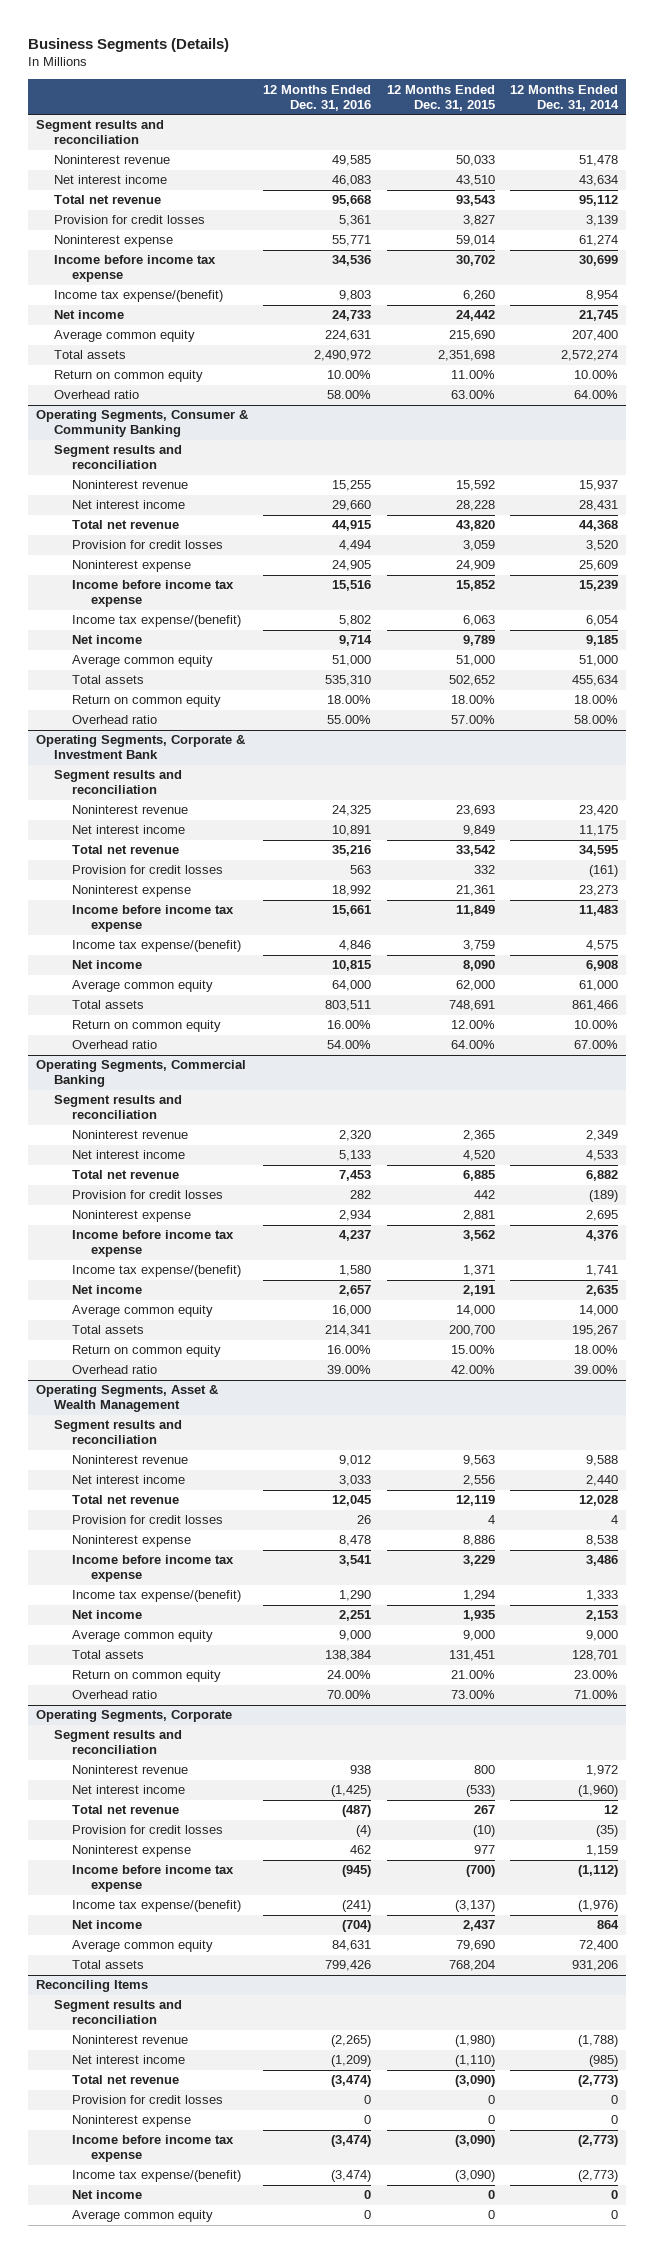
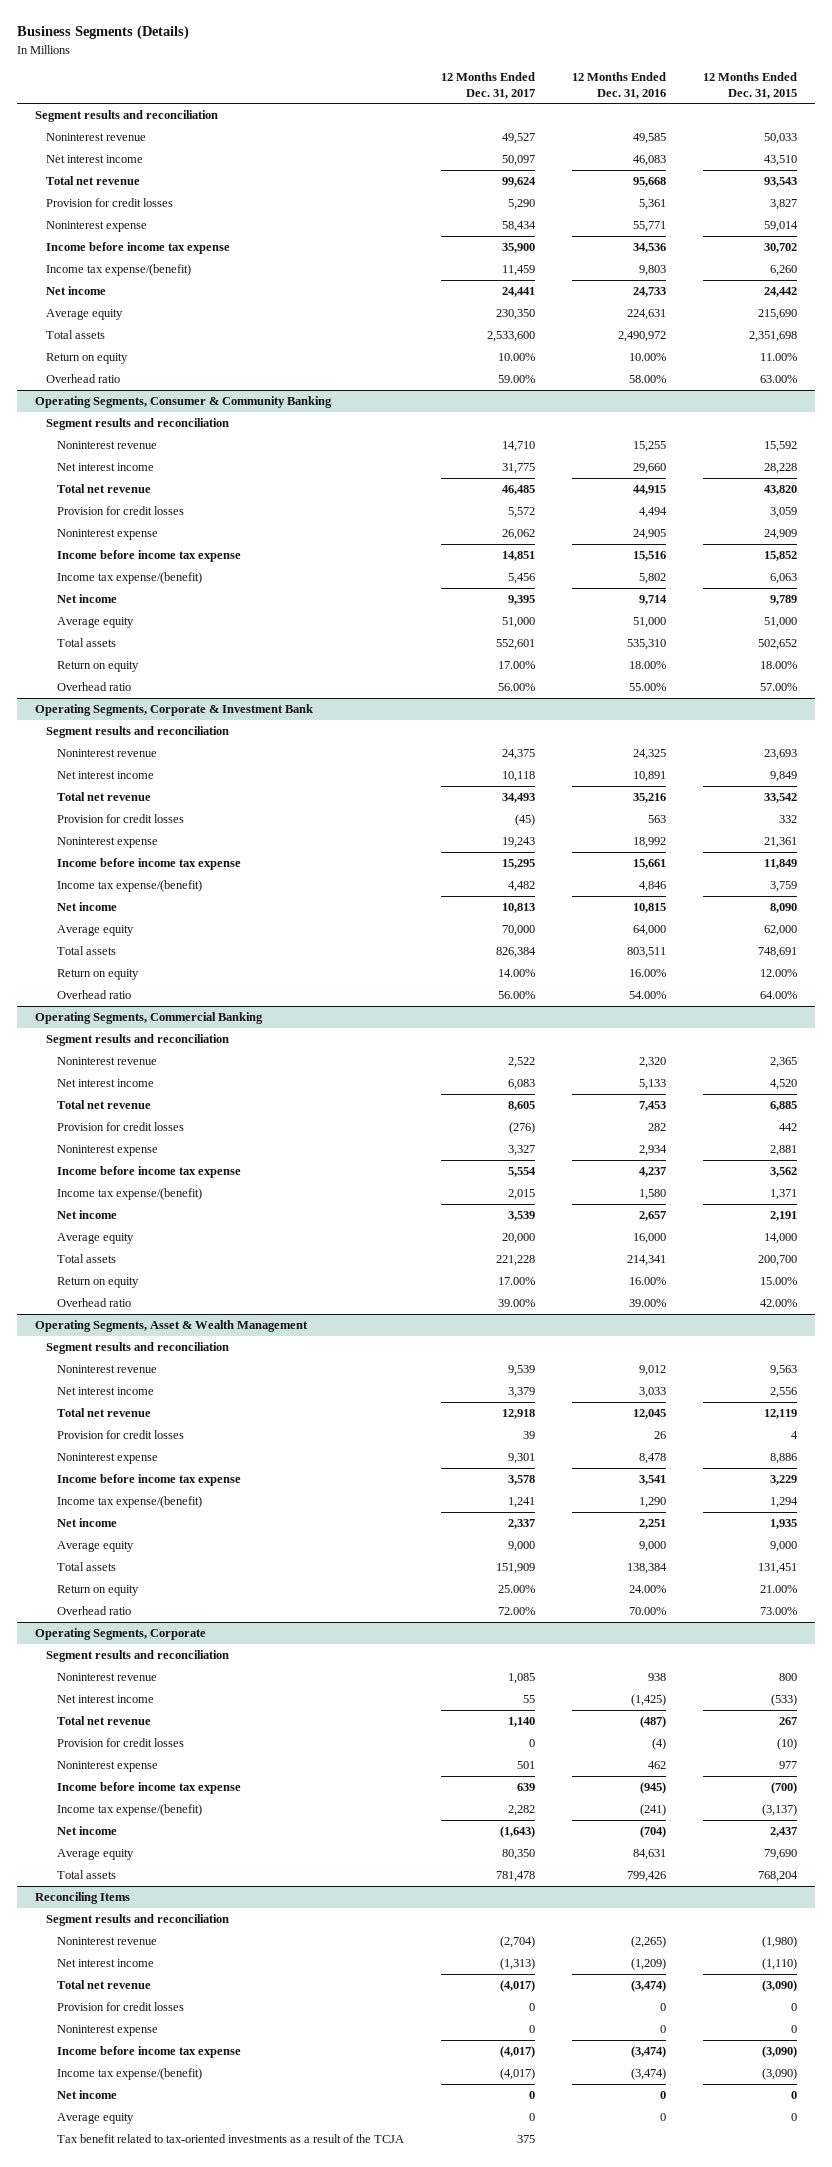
- | 12 Months Ended Dec. 31, 2016 | 12 Months Ended Dec. 31, 2015 | 12 Months Ended Dec. 31, 2014
+ | 12 Months Ended Dec. 31, 2017 | 12 Months Ended Dec. 31, 2016 | 12 Months Ended Dec. 31, 2015
- Average common equity | 224,631 | 215,690 | 207,400
+ Average equity | 230,350 | 224,631 | 215,690
- Return on common equity | 10.00% | 11.00% | 10.00%
+ Return on equity | 10.00% | 10.00% | 11.00%
@ Operating Segments, Consumer & Community Banking
- Average common equity | 51,000 | 51,000 | 51,000
+ Average equity | 51,000 | 51,000 | 51,000
- Return on common equity | 18.00% | 18.00% | 18.00%
+ Return on equity | 17.00% | 18.00% | 18.00%
@ Operating Segments, Corporate & Investment Bank
- Average common equity | 64,000 | 62,000 | 61,000
+ Average equity | 70,000 | 64,000 | 62,000
- Return on common equity | 16.00% | 12.00% | 10.00%
+ Return on equity | 14.00% | 16.00% | 12.00%
@ Operating Segments, Commercial Banking
- Average common equity | 16,000 | 14,000 | 14,000
+ Average equity | 20,000 | 16,000 | 14,000
- Return on common equity | 16.00% | 15.00% | 18.00%
+ Return on equity | 17.00% | 16.00% | 15.00%
@ Operating Segments, Asset & Wealth Management
- Average common equity | 9,000 | 9,000 | 9,000
+ Average equity | 9,000 | 9,000 | 9,000
- Return on common equity | 24.00% | 21.00% | 23.00%
+ Return on equity | 25.00% | 24.00% | 21.00%
@ Operating Segments, Corporate
- Average common equity | 84,631 | 79,690 | 72,400
+ Average equity | 80,350 | 84,631 | 79,690
@ Reconciling Items
- Average common equity | 0 | 0 | 0
+ Average equity | 0 | 0 | 0
+ Tax benefit related to tax-oriented investments as a result of the TCJA | 375 | |

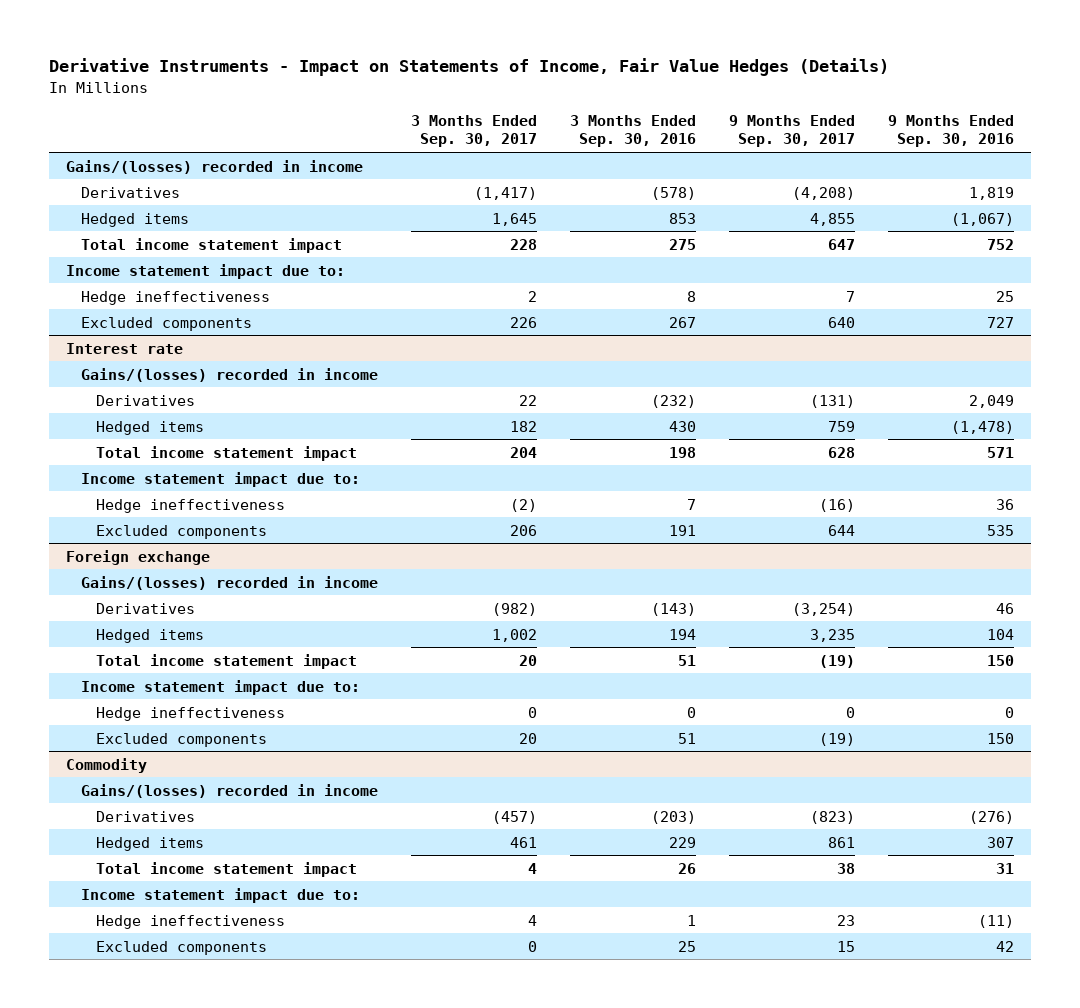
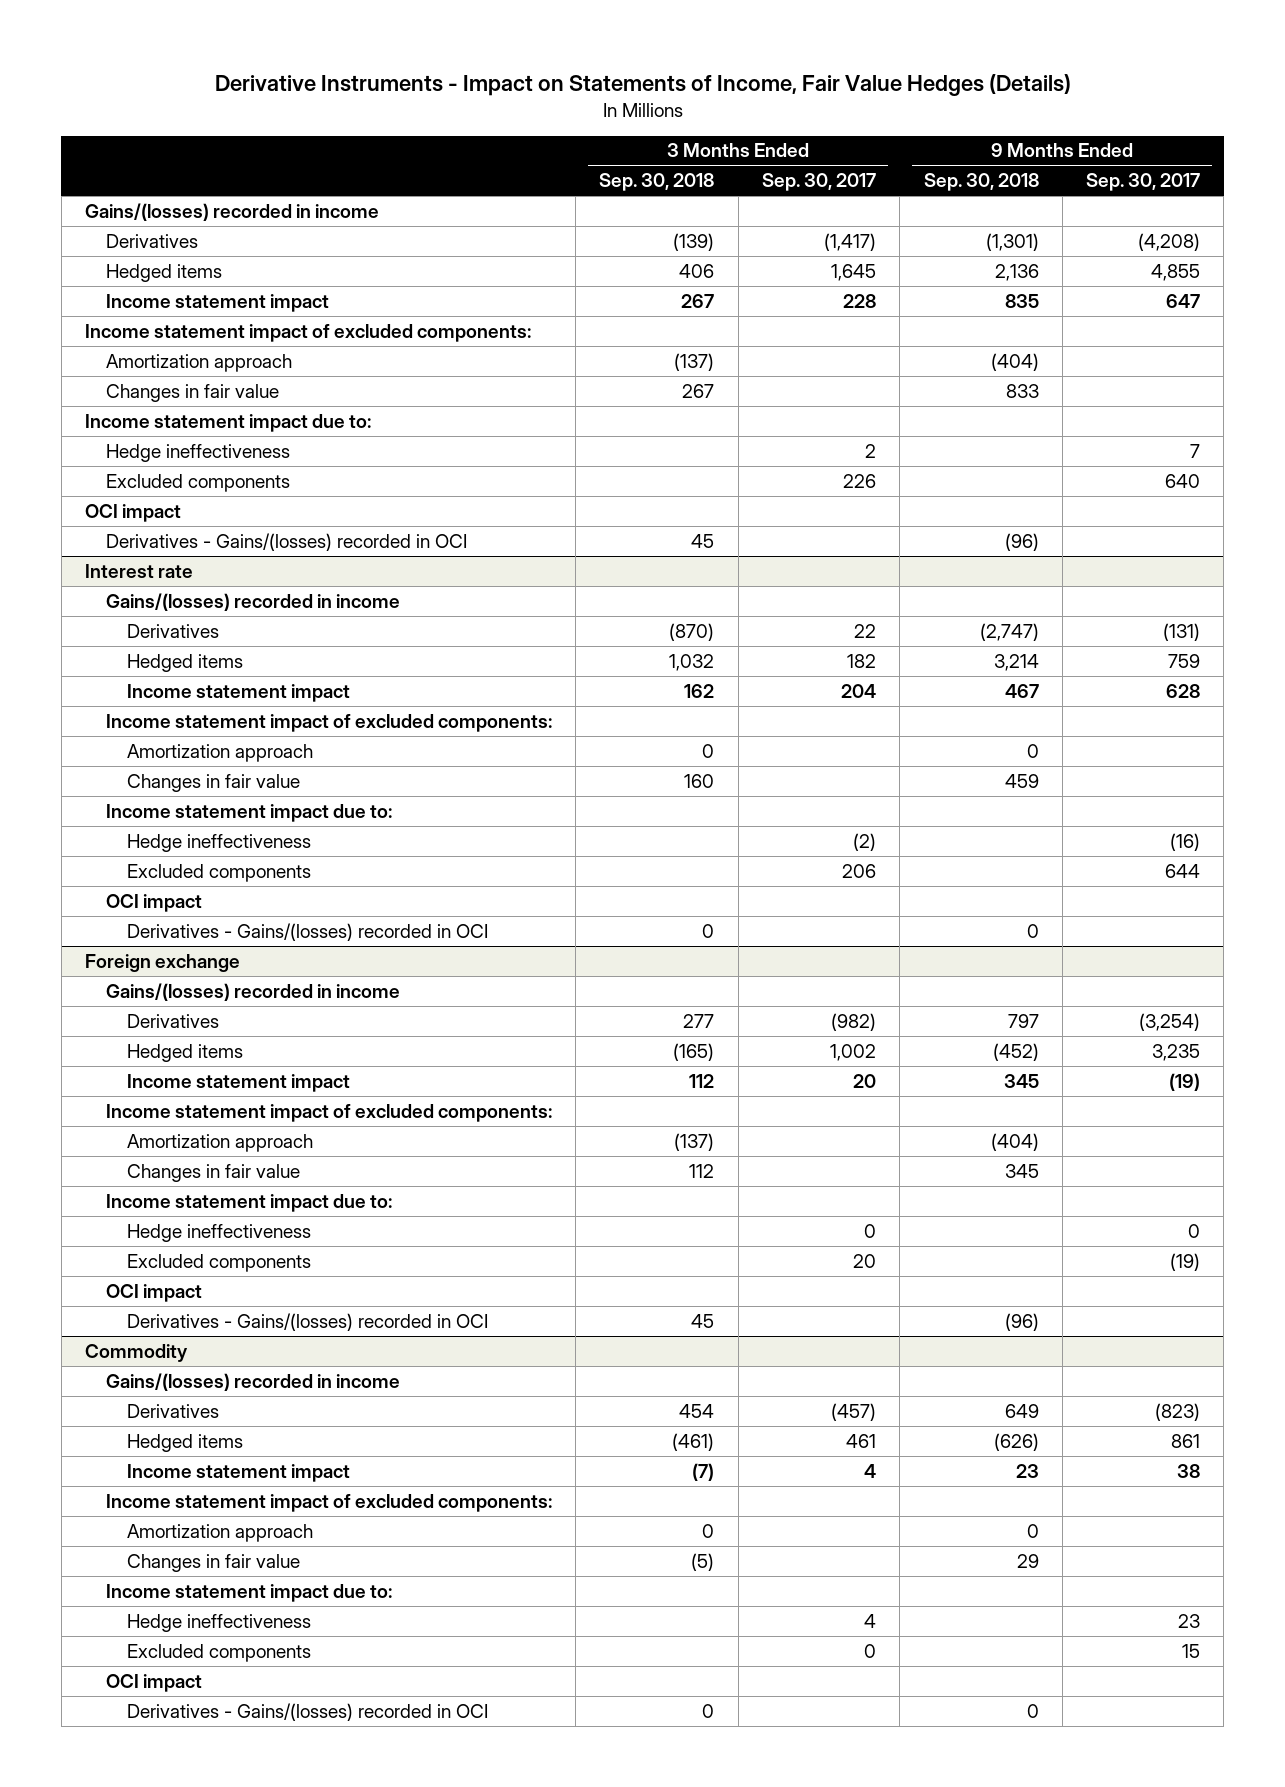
- | 3 Months Ended Sep. 30, 2017 | 3 Months Ended Sep. 30, 2016 | 9 Months Ended Sep. 30, 2017 | 9 Months Ended Sep. 30, 2016
+ | 3 Months Ended Sep. 30, 2018 | 3 Months Ended Sep. 30, 2017 | 9 Months Ended Sep. 30, 2018 | 9 Months Ended Sep. 30, 2017
- Total income statement impact | 228 | 275 | 647 | 752
+ Income statement impact | 267 | 228 | 835 | 647
+ Income statement impact of excluded components:
+ Amortization approach | (137) | | (404) |
+ Changes in fair value | 267 | | 833 |
+ OCI impact
+ Derivatives - Gains/(losses) recorded in OCI | 45 | | (96) |
@ Interest rate
- Total income statement impact | 204 | 198 | 628 | 571
+ Income statement impact | 162 | 204 | 467 | 628
+ Income statement impact of excluded components:
+ Amortization approach | 0 | | 0 |
+ Changes in fair value | 160 | | 459 |
+ OCI impact
+ Derivatives - Gains/(losses) recorded in OCI | 0 | | 0 |
@ Foreign exchange
- Total income statement impact | 20 | 51 | (19) | 150
+ Income statement impact | 112 | 20 | 345 | (19)
+ Income statement impact of excluded components:
+ Amortization approach | (137) | | (404) |
+ Changes in fair value | 112 | | 345 |
+ OCI impact
+ Derivatives - Gains/(losses) recorded in OCI | 45 | | (96) |
@ Commodity
- Total income statement impact | 4 | 26 | 38 | 31
+ Income statement impact | (7) | 4 | 23 | 38
+ Income statement impact of excluded components:
+ Amortization approach | 0 | | 0 |
+ Changes in fair value | (5) | | 29 |
+ OCI impact
+ Derivatives - Gains/(losses) recorded in OCI | 0 | | 0 |

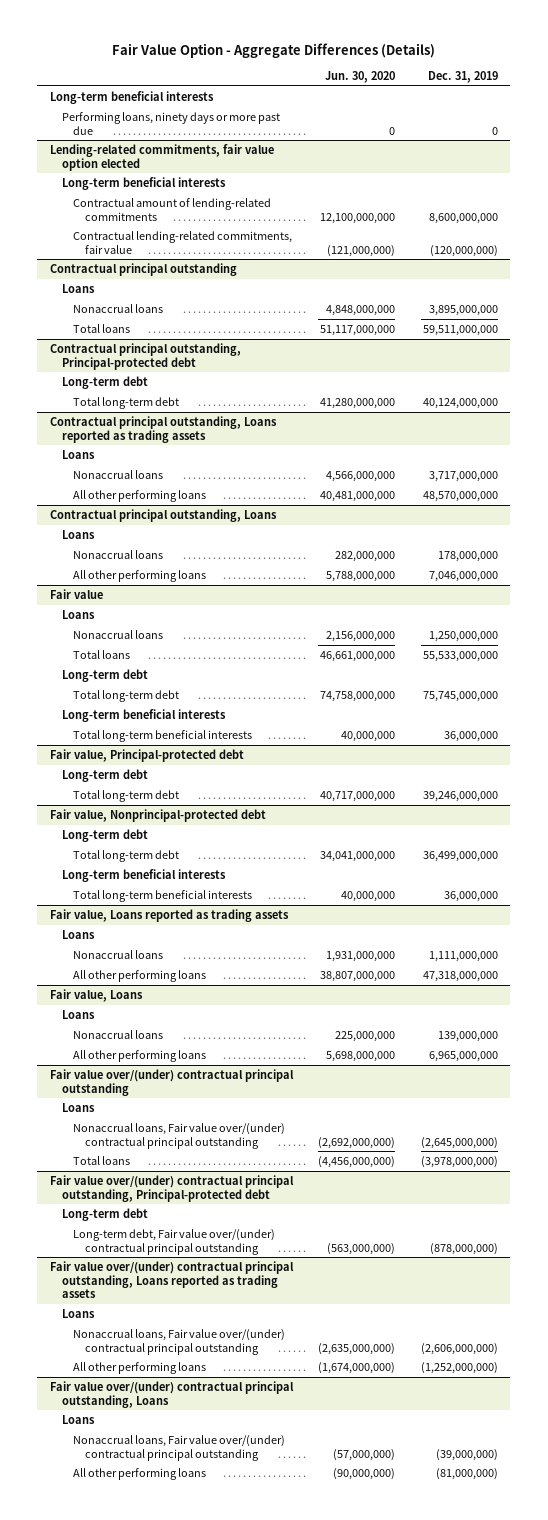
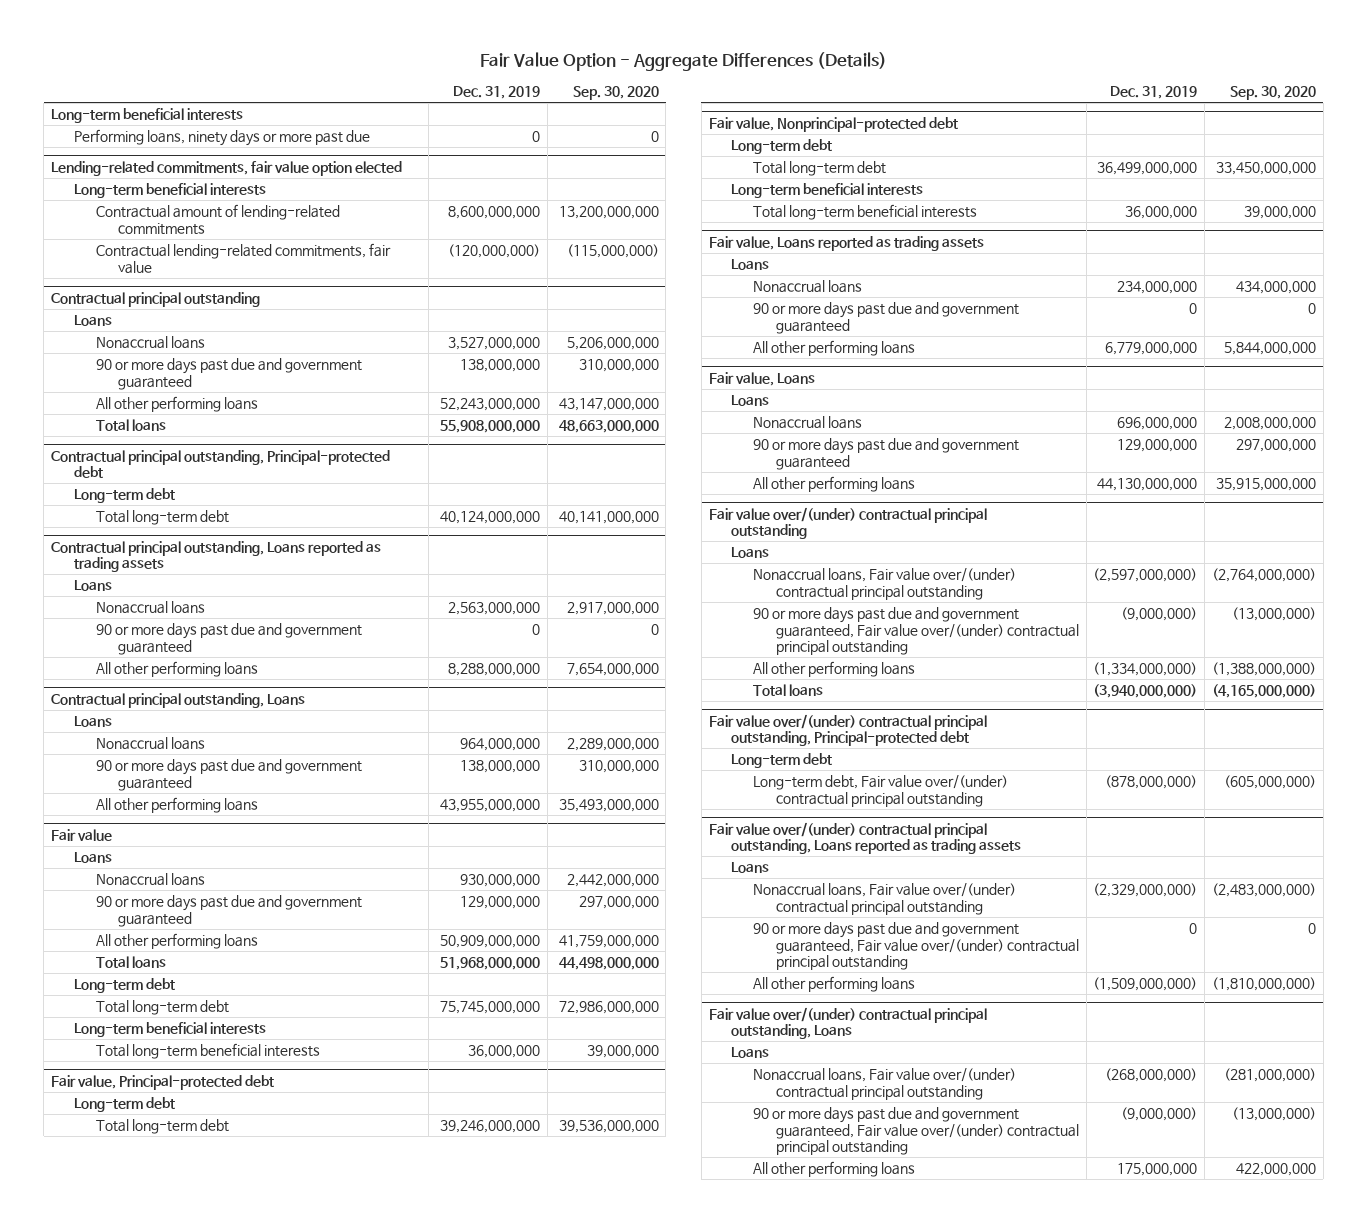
- | Jun. 30, 2020 | Dec. 31, 2019
+ | Dec. 31, 2019 | Sep. 30, 2020
@ Contractual principal outstanding
- Nonaccrual loans | 4,848,000,000 | 3,895,000,000
- Total loans | 51,117,000,000 | 59,511,000,000
+ Nonaccrual loans | 3,527,000,000 | 5,206,000,000
+ 90 or more days past due and government guaranteed | 138,000,000 | 310,000,000
+ All other performing loans | 52,243,000,000 | 43,147,000,000
+ Total loans | 55,908,000,000 | 48,663,000,000
@ Contractual principal outstanding, Loans reported as trading assets
- Nonaccrual loans | 4,566,000,000 | 3,717,000,000
- All other performing loans | 40,481,000,000 | 48,570,000,000
+ Nonaccrual loans | 2,563,000,000 | 2,917,000,000
+ 90 or more days past due and government guaranteed | 0 | 0
+ All other performing loans | 8,288,000,000 | 7,654,000,000
@ Contractual principal outstanding, Loans
- Nonaccrual loans | 282,000,000 | 178,000,000
- All other performing loans | 5,788,000,000 | 7,046,000,000
+ Nonaccrual loans | 964,000,000 | 2,289,000,000
+ 90 or more days past due and government guaranteed | 138,000,000 | 310,000,000
+ All other performing loans | 43,955,000,000 | 35,493,000,000
@ Fair value
- Nonaccrual loans | 2,156,000,000 | 1,250,000,000
- Total loans | 46,661,000,000 | 55,533,000,000
+ Nonaccrual loans | 930,000,000 | 2,442,000,000
+ 90 or more days past due and government guaranteed | 129,000,000 | 297,000,000
+ All other performing loans | 50,909,000,000 | 41,759,000,000
+ Total loans | 51,968,000,000 | 44,498,000,000
@ Fair value, Loans reported as trading assets
- Nonaccrual loans | 1,931,000,000 | 1,111,000,000
- All other performing loans | 38,807,000,000 | 47,318,000,000
+ Nonaccrual loans | 234,000,000 | 434,000,000
+ 90 or more days past due and government guaranteed | 0 | 0
+ All other performing loans | 6,779,000,000 | 5,844,000,000
@ Fair value, Loans
- Nonaccrual loans | 225,000,000 | 139,000,000
- All other performing loans | 5,698,000,000 | 6,965,000,000
+ Nonaccrual loans | 696,000,000 | 2,008,000,000
+ 90 or more days past due and government guaranteed | 129,000,000 | 297,000,000
+ All other performing loans | 44,130,000,000 | 35,915,000,000
@ Fair value over/(under) contractual principal outstanding
- Nonaccrual loans, Fair value over/(under) contractual principal outstanding | (2,692,000,000) | (2,645,000,000)
- Total loans | (4,456,000,000) | (3,978,000,000)
+ Nonaccrual loans, Fair value over/(under) contractual principal outstanding | (2,597,000,000) | (2,764,000,000)
+ 90 or more days past due and government guaranteed, Fair value over/(under) contractual principal outstanding | (9,000,000) | (13,000,000)
+ All other performing loans | (1,334,000,000) | (1,388,000,000)
+ Total loans | (3,940,000,000) | (4,165,000,000)
@ Fair value over/(under) contractual principal outstanding, Loans reported as trading assets
- Nonaccrual loans, Fair value over/(under) contractual principal outstanding | (2,635,000,000) | (2,606,000,000)
- All other performing loans | (1,674,000,000) | (1,252,000,000)
+ Nonaccrual loans, Fair value over/(under) contractual principal outstanding | (2,329,000,000) | (2,483,000,000)
+ 90 or more days past due and government guaranteed, Fair value over/(under) contractual principal outstanding | 0 | 0
+ All other performing loans | (1,509,000,000) | (1,810,000,000)
@ Fair value over/(under) contractual principal outstanding, Loans
- Nonaccrual loans, Fair value over/(under) contractual principal outstanding | (57,000,000) | (39,000,000)
- All other performing loans | (90,000,000) | (81,000,000)
+ Nonaccrual loans, Fair value over/(under) contractual principal outstanding | (268,000,000) | (281,000,000)
+ 90 or more days past due and government guaranteed, Fair value over/(under) contractual principal outstanding | (9,000,000) | (13,000,000)
+ All other performing loans | 175,000,000 | 422,000,000

